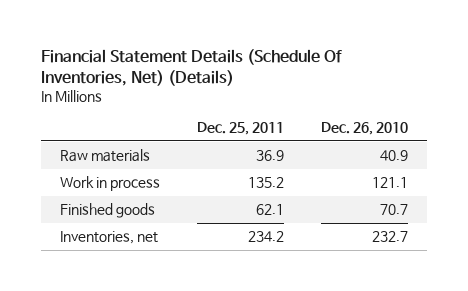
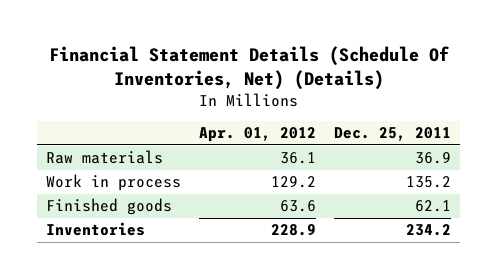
- | Dec. 25, 2011 | Dec. 26, 2010
+ | Apr. 01, 2012 | Dec. 25, 2011
- Inventories, net | 234.2 | 232.7
+ Inventories | 228.9 | 234.2

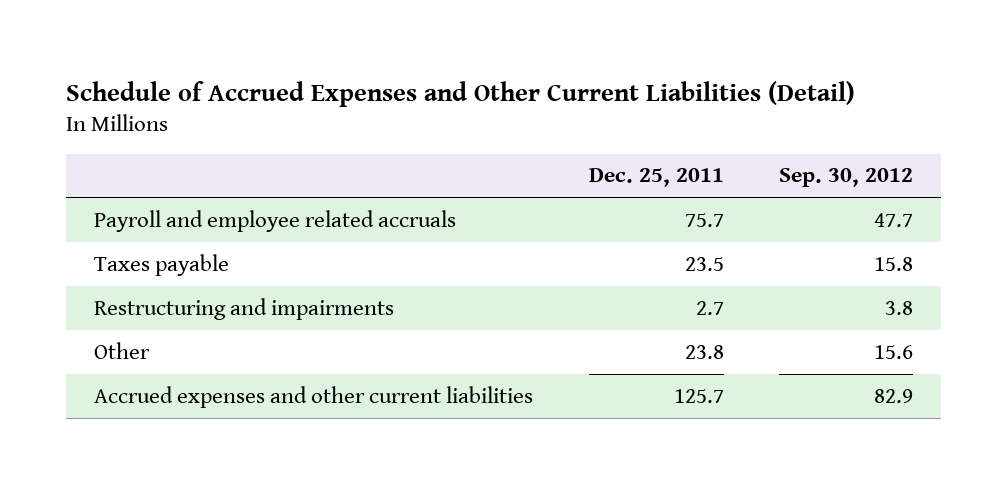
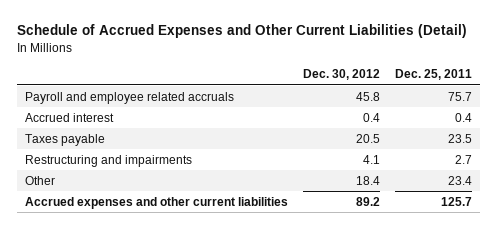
- | Dec. 25, 2011 | Sep. 30, 2012
+ | Dec. 30, 2012 | Dec. 25, 2011
+ Accrued interest | 0.4 | 0.4
- Other | 23.8 | 15.6
+ Other | 18.4 | 23.4

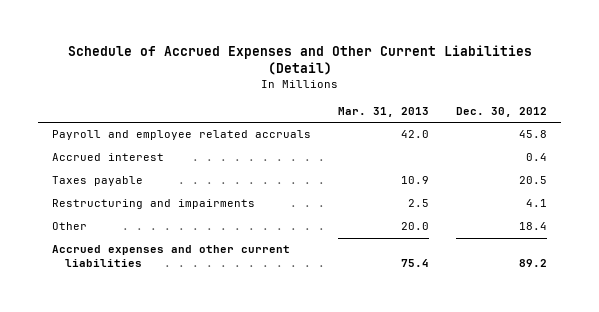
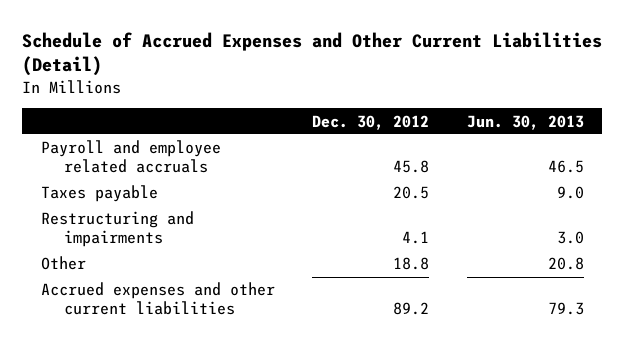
- | Mar. 31, 2013 | Dec. 30, 2012
+ | Dec. 30, 2012 | Jun. 30, 2013
- Accrued interest | | 0.4
- Other | 20.0 | 18.4
+ Other | 18.8 | 20.8

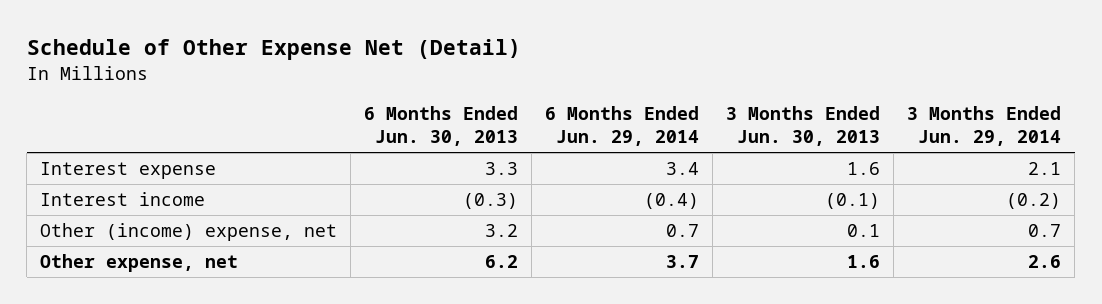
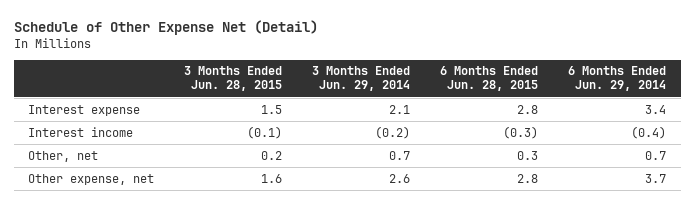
- | 6 Months Ended Jun. 30, 2013 | 6 Months Ended Jun. 29, 2014 | 3 Months Ended Jun. 30, 2013 | 3 Months Ended Jun. 29, 2014
+ | 3 Months Ended Jun. 28, 2015 | 3 Months Ended Jun. 29, 2014 | 6 Months Ended Jun. 28, 2015 | 6 Months Ended Jun. 29, 2014
- Other (income) expense, net | 3.2 | 0.7 | 0.1 | 0.7
+ Other, net | 0.2 | 0.7 | 0.3 | 0.7

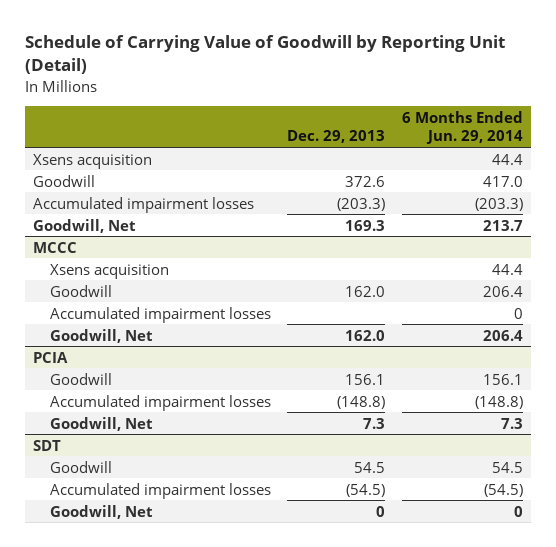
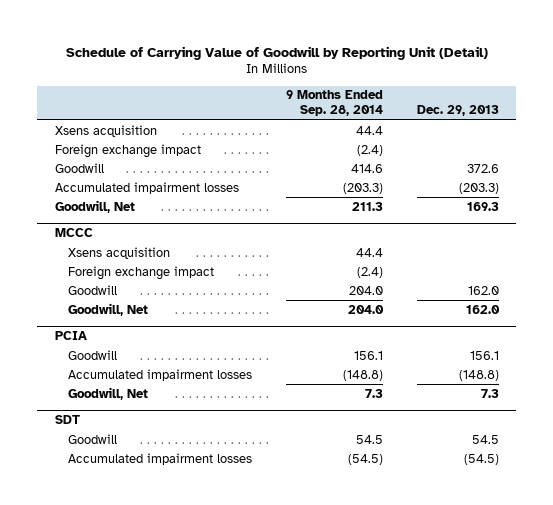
- | Dec. 29, 2013 | 6 Months Ended Jun. 29, 2014
+ | 9 Months Ended Sep. 28, 2014 | Dec. 29, 2013
+ Foreign exchange impact | (2.4) |
@ MCCC
+ Foreign exchange impact | (2.4) |
- Accumulated impairment losses | | 0
@ SDT
- Goodwill, Net | 0 | 0

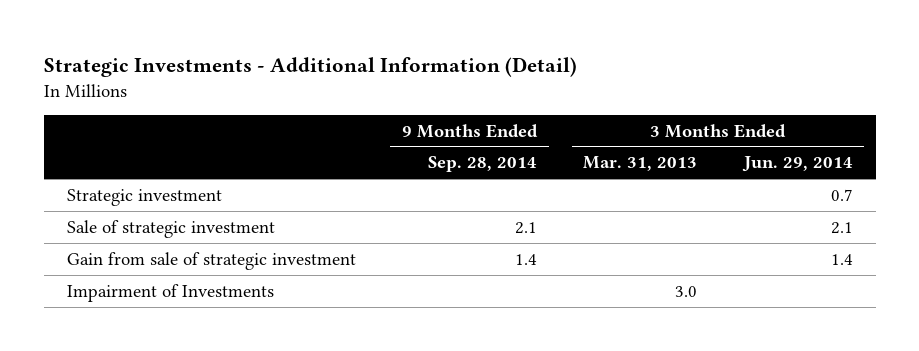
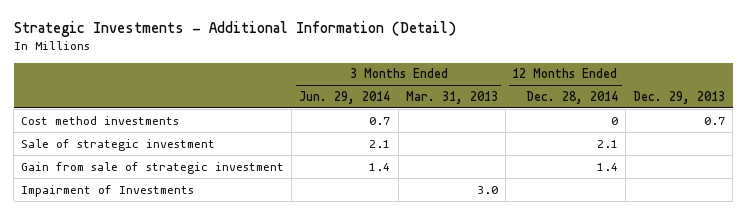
- | 9 Months Ended Sep. 28, 2014 | 3 Months Ended Mar. 31, 2013 | 3 Months Ended Jun. 29, 2014
+ | 3 Months Ended Jun. 29, 2014 | 3 Months Ended Mar. 31, 2013 | 12 Months Ended Dec. 28, 2014 | Dec. 29, 2013
- Strategic investment | | | 0.7
+ Cost method investments | 0.7 | | 0 | 0.7

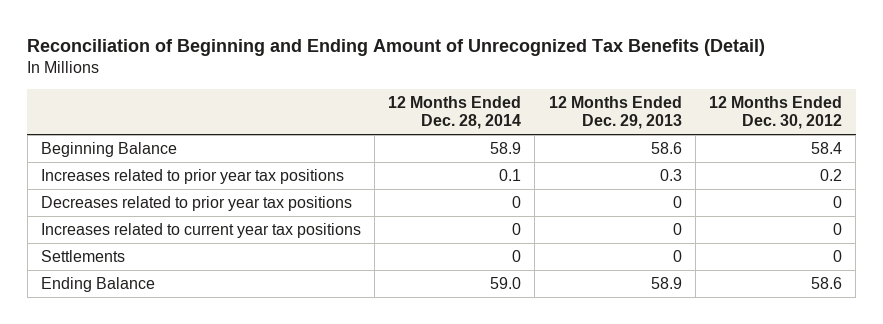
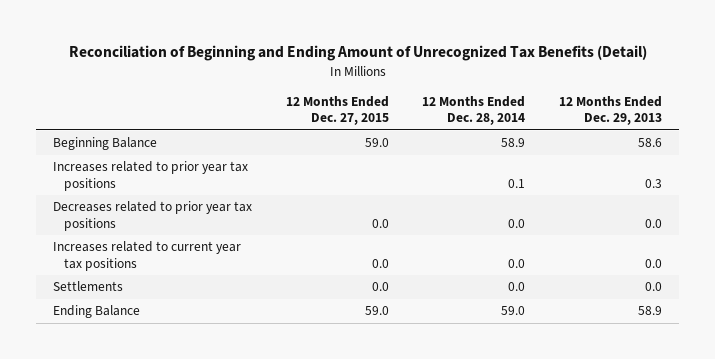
- | 12 Months Ended Dec. 28, 2014 | 12 Months Ended Dec. 29, 2013 | 12 Months Ended Dec. 30, 2012
+ | 12 Months Ended Dec. 27, 2015 | 12 Months Ended Dec. 28, 2014 | 12 Months Ended Dec. 29, 2013
- Decreases related to prior year tax positions | 0 | 0 | 0
- Increases related to current year tax positions | 0 | 0 | 0
- Settlements | 0 | 0 | 0
+ Decreases related to prior year tax positions | 0.0 | 0.0 | 0.0
+ Increases related to current year tax positions | 0.0 | 0.0 | 0.0
+ Settlements | 0.0 | 0.0 | 0.0

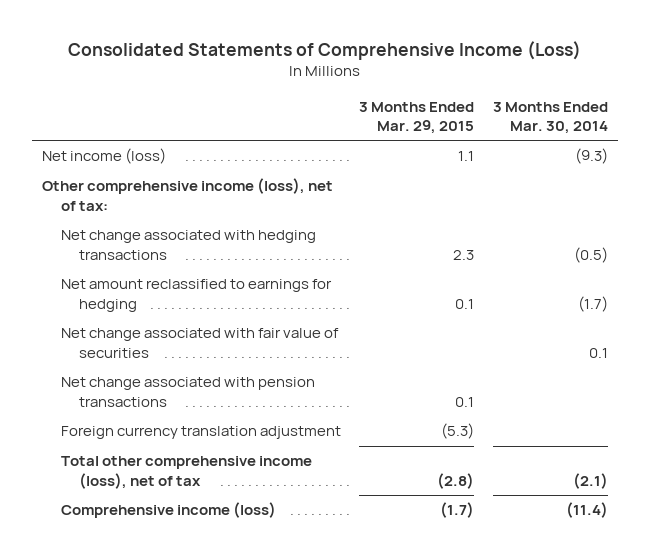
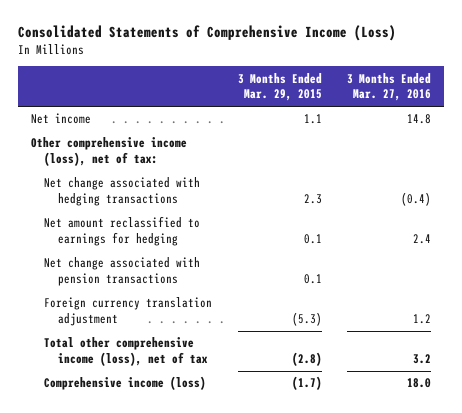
- | 3 Months Ended Mar. 29, 2015 | 3 Months Ended Mar. 30, 2014
+ | 3 Months Ended Mar. 29, 2015 | 3 Months Ended Mar. 27, 2016
- Net income (loss) | 1.1 | (9.3)
+ Net income | 1.1 | 14.8
- Net change associated with fair value of securities | | 0.1

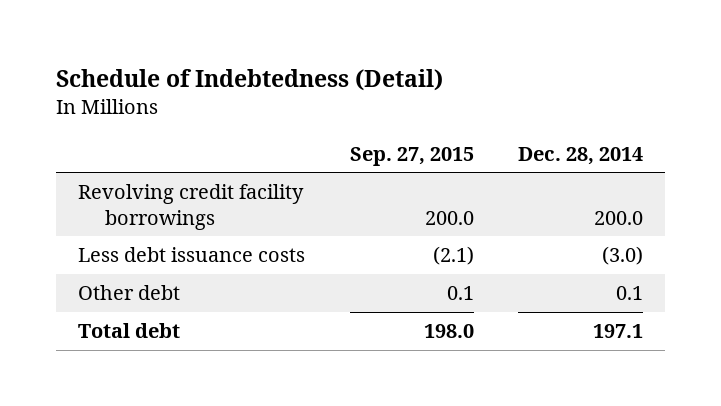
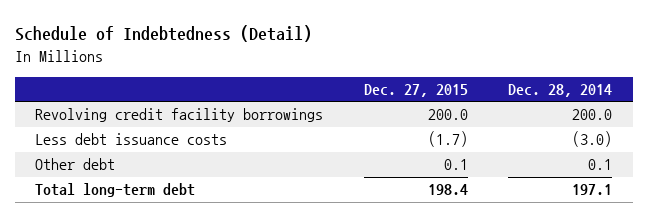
- | Sep. 27, 2015 | Dec. 28, 2014
+ | Dec. 27, 2015 | Dec. 28, 2014
- Total debt | 198.0 | 197.1
+ Total long-term debt | 198.4 | 197.1

